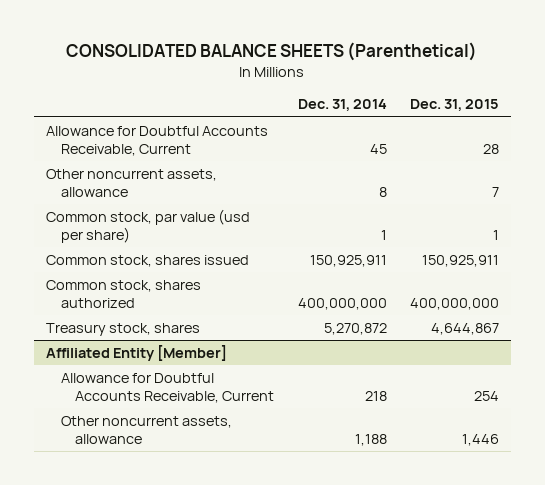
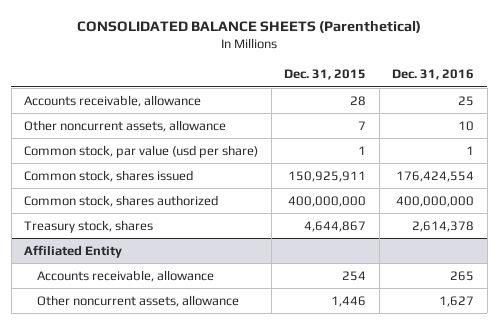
- | Dec. 31, 2014 | Dec. 31, 2015
+ | Dec. 31, 2015 | Dec. 31, 2016
- Allowance for Doubtful Accounts Receivable, Current | 45 | 28
+ Accounts receivable, allowance | 28 | 25
- Affiliated Entity [Member]
- Allowance for Doubtful Accounts Receivable, Current | 218 | 254
+ Affiliated Entity
+ Accounts receivable, allowance | 254 | 265

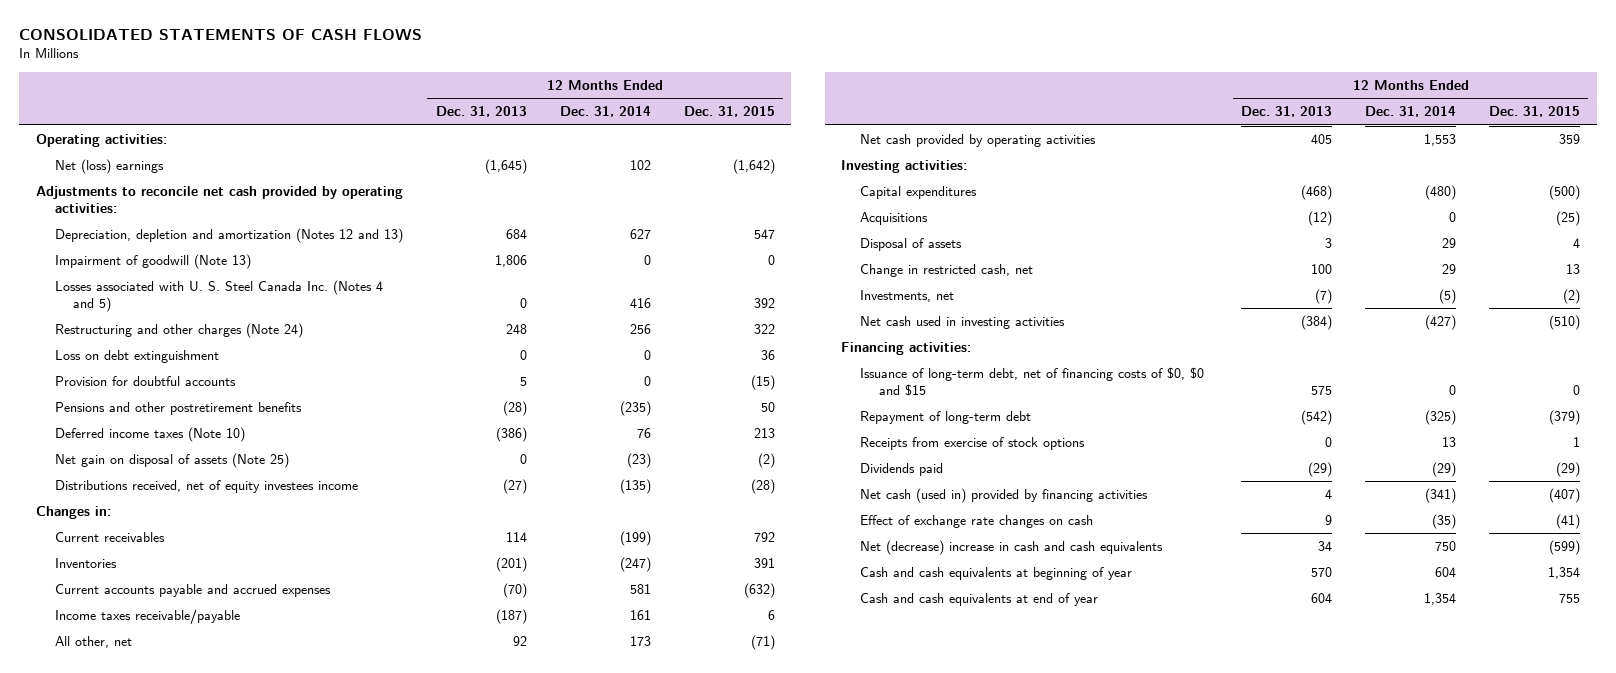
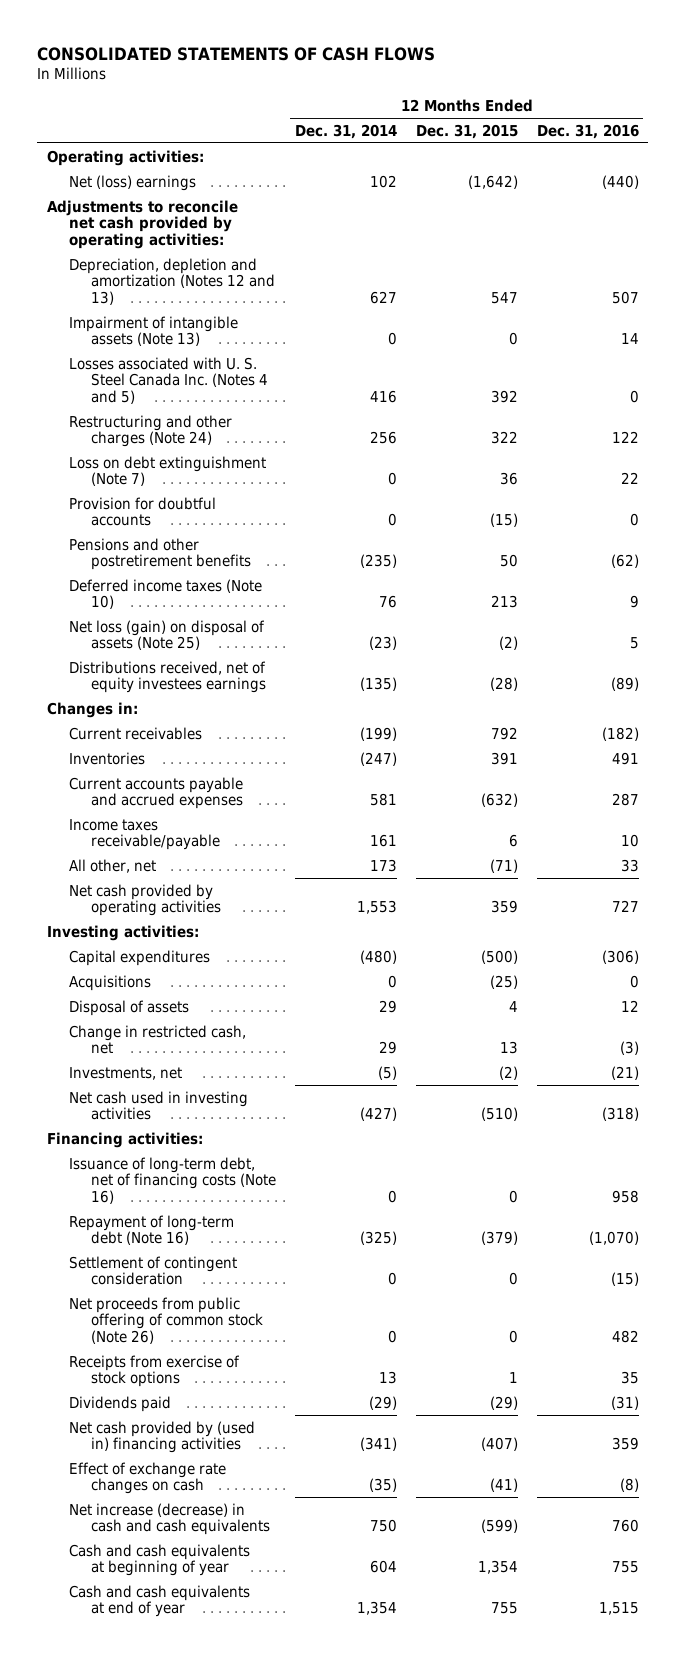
- | 12 Months Ended Dec. 31, 2013 | 12 Months Ended Dec. 31, 2014 | 12 Months Ended Dec. 31, 2015
+ | 12 Months Ended Dec. 31, 2014 | 12 Months Ended Dec. 31, 2015 | 12 Months Ended Dec. 31, 2016
- Impairment of goodwill (Note 13) | 1,806 | 0 | 0
+ Impairment of intangible assets (Note 13) | 0 | 0 | 14
- Loss on debt extinguishment | 0 | 0 | 36
+ Loss on debt extinguishment (Note 7) | 0 | 36 | 22
- Net gain on disposal of assets (Note 25) | 0 | (23) | (2)
- Distributions received, net of equity investees income | (27) | (135) | (28)
+ Net loss (gain) on disposal of assets (Note 25) | (23) | (2) | 5
+ Distributions received, net of equity investees earnings | (135) | (28) | (89)
- Issuance of long-term debt, net of financing costs of $0, $0 and $15 | 575 | 0 | 0
- Repayment of long-term debt | (542) | (325) | (379)
+ Issuance of long-term debt, net of financing costs (Note 16) | 0 | 0 | 958
+ Repayment of long-term debt (Note 16) | (325) | (379) | (1,070)
+ Settlement of contingent consideration | 0 | 0 | (15)
+ Net proceeds from public offering of common stock (Note 26) | 0 | 0 | 482
- Net cash (used in) provided by financing activities | 4 | (341) | (407)
+ Net cash provided by (used in) financing activities | (341) | (407) | 359
- Net (decrease) increase in cash and cash equivalents | 34 | 750 | (599)
+ Net increase (decrease) in cash and cash equivalents | 750 | (599) | 760

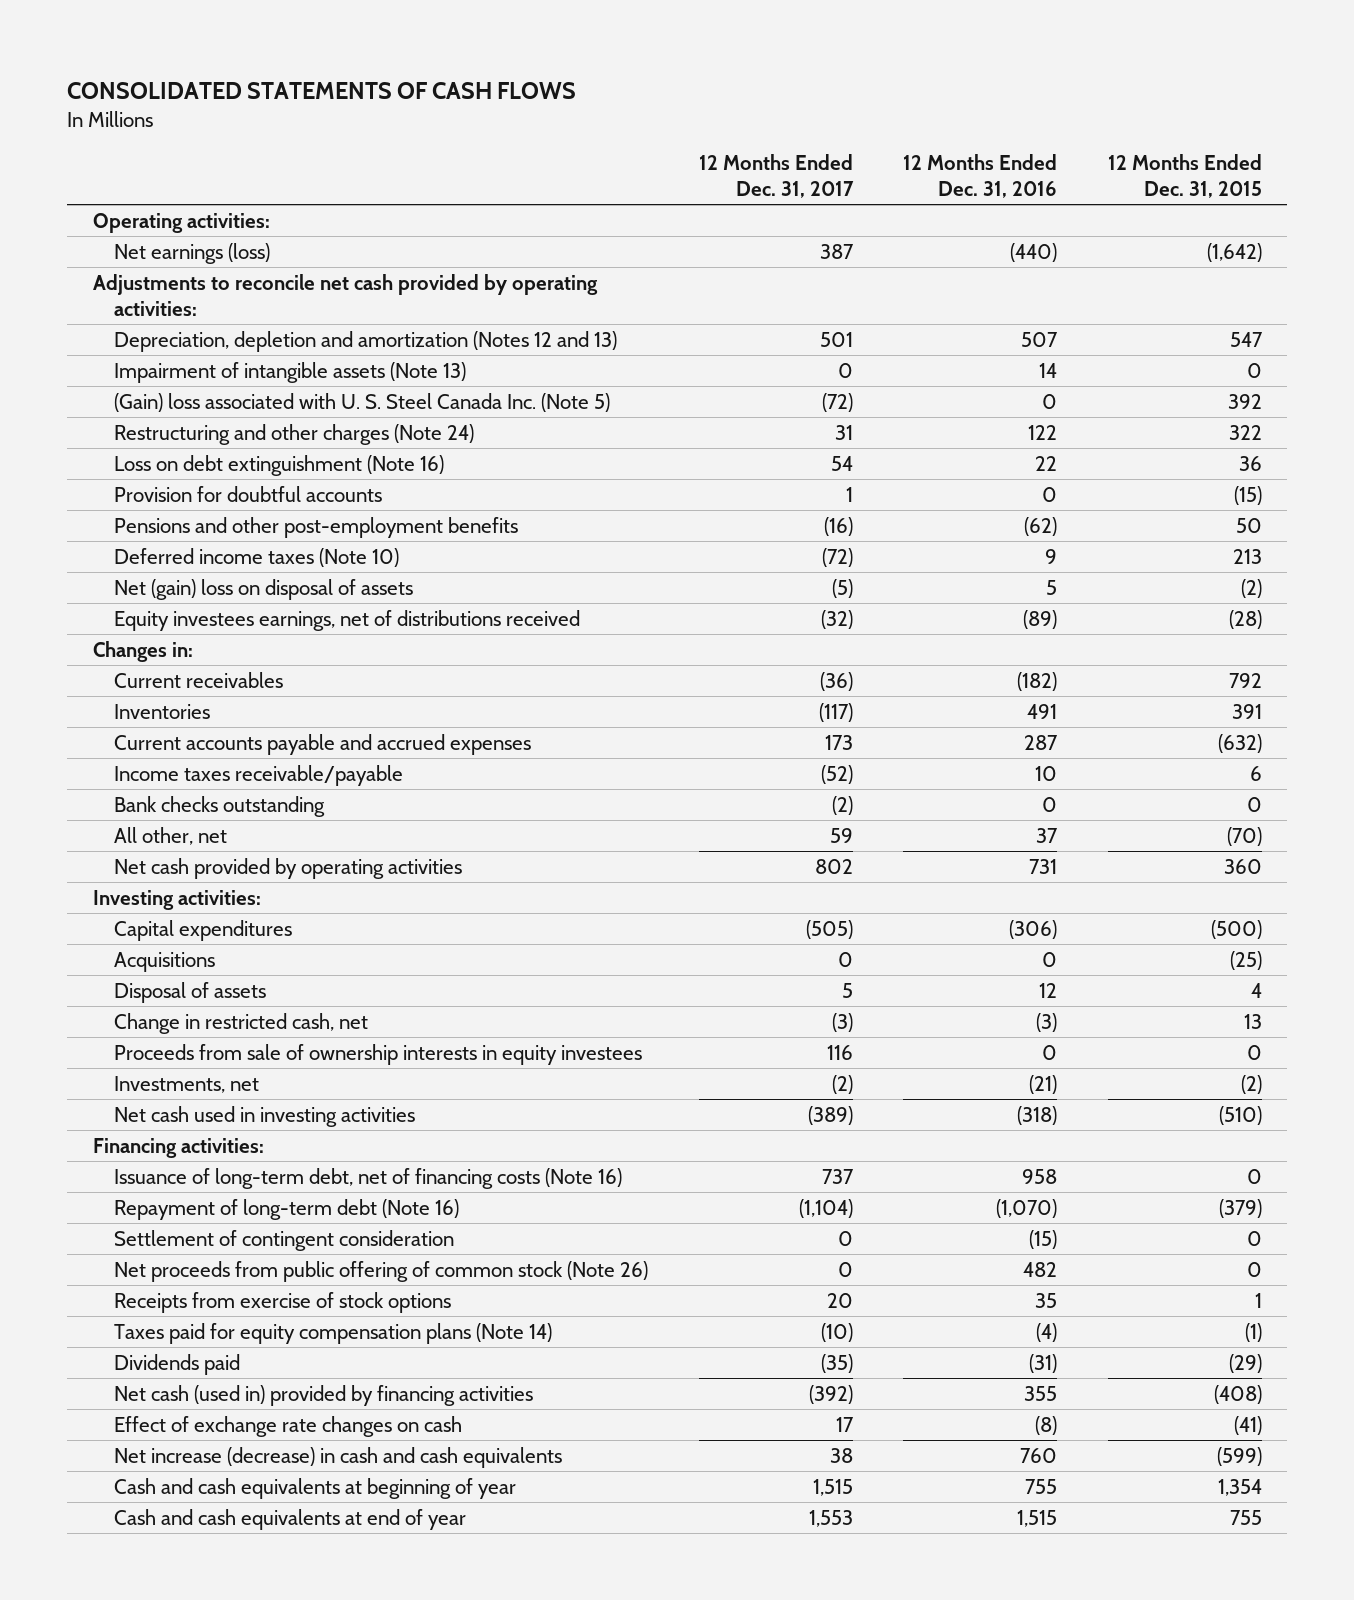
- | 12 Months Ended Dec. 31, 2014 | 12 Months Ended Dec. 31, 2015 | 12 Months Ended Dec. 31, 2016
+ | 12 Months Ended Dec. 31, 2017 | 12 Months Ended Dec. 31, 2016 | 12 Months Ended Dec. 31, 2015
- Net (loss) earnings | 102 | (1,642) | (440)
+ Net earnings (loss) | 387 | (440) | (1,642)
- Losses associated with U. S. Steel Canada Inc. (Notes 4 and 5) | 416 | 392 | 0
+ (Gain) loss associated with U. S. Steel Canada Inc. (Note 5) | (72) | 0 | 392
- Loss on debt extinguishment (Note 7) | 0 | 36 | 22
+ Loss on debt extinguishment (Note 16) | 54 | 22 | 36
- Pensions and other postretirement benefits | (235) | 50 | (62)
+ Pensions and other post-employment benefits | (16) | (62) | 50
- Net loss (gain) on disposal of assets (Note 25) | (23) | (2) | 5
- Distributions received, net of equity investees earnings | (135) | (28) | (89)
+ Net (gain) loss on disposal of assets | (5) | 5 | (2)
+ Equity investees earnings, net of distributions received | (32) | (89) | (28)
- All other, net | 173 | (71) | 33
- Net cash provided by operating activities | 1,553 | 359 | 727
+ Bank checks outstanding | (2) | 0 | 0
+ All other, net | 59 | 37 | (70)
+ Net cash provided by operating activities | 802 | 731 | 360
+ Proceeds from sale of ownership interests in equity investees | 116 | 0 | 0
+ Taxes paid for equity compensation plans (Note 14) | (10) | (4) | (1)
- Net cash provided by (used in) financing activities | (341) | (407) | 359
+ Net cash (used in) provided by financing activities | (392) | 355 | (408)

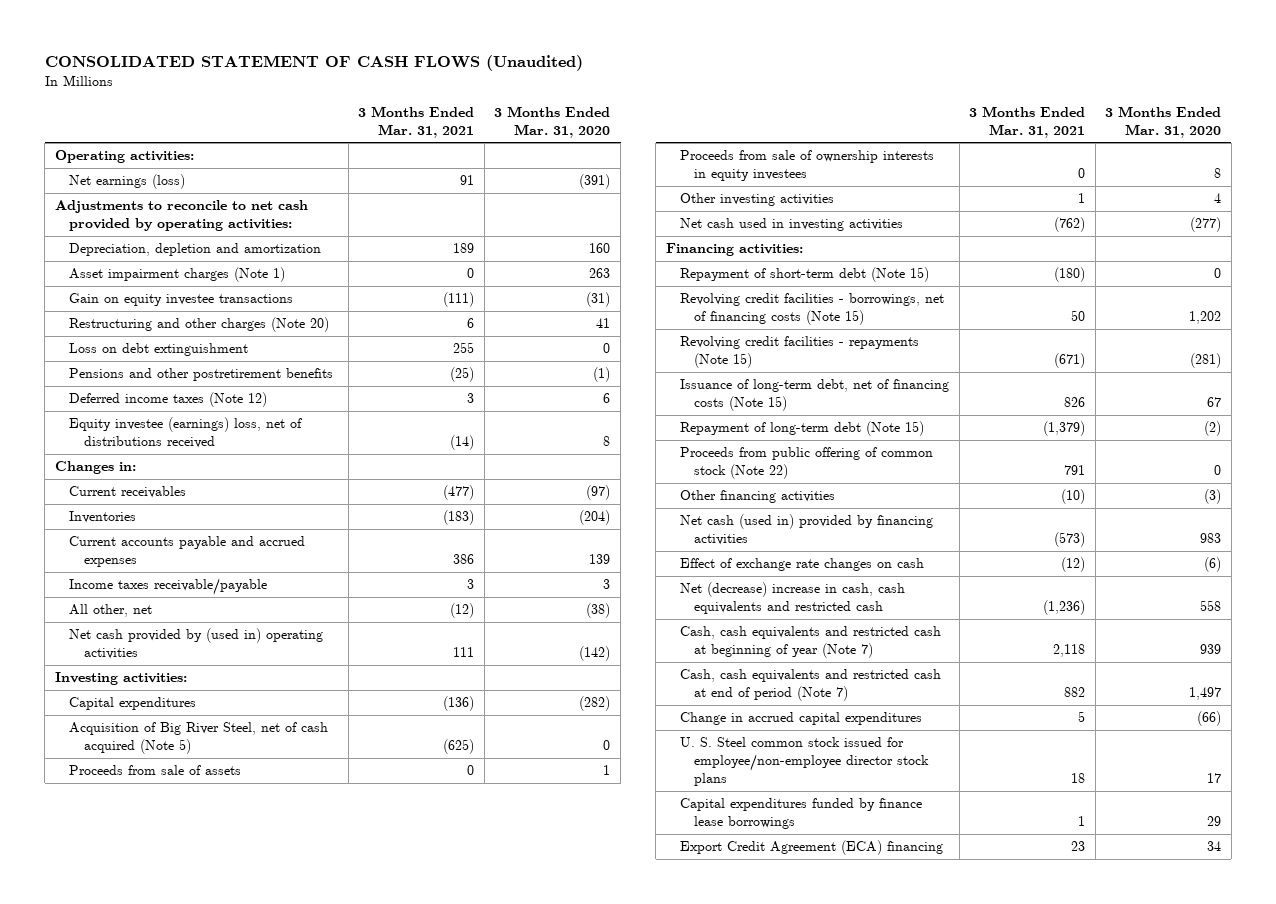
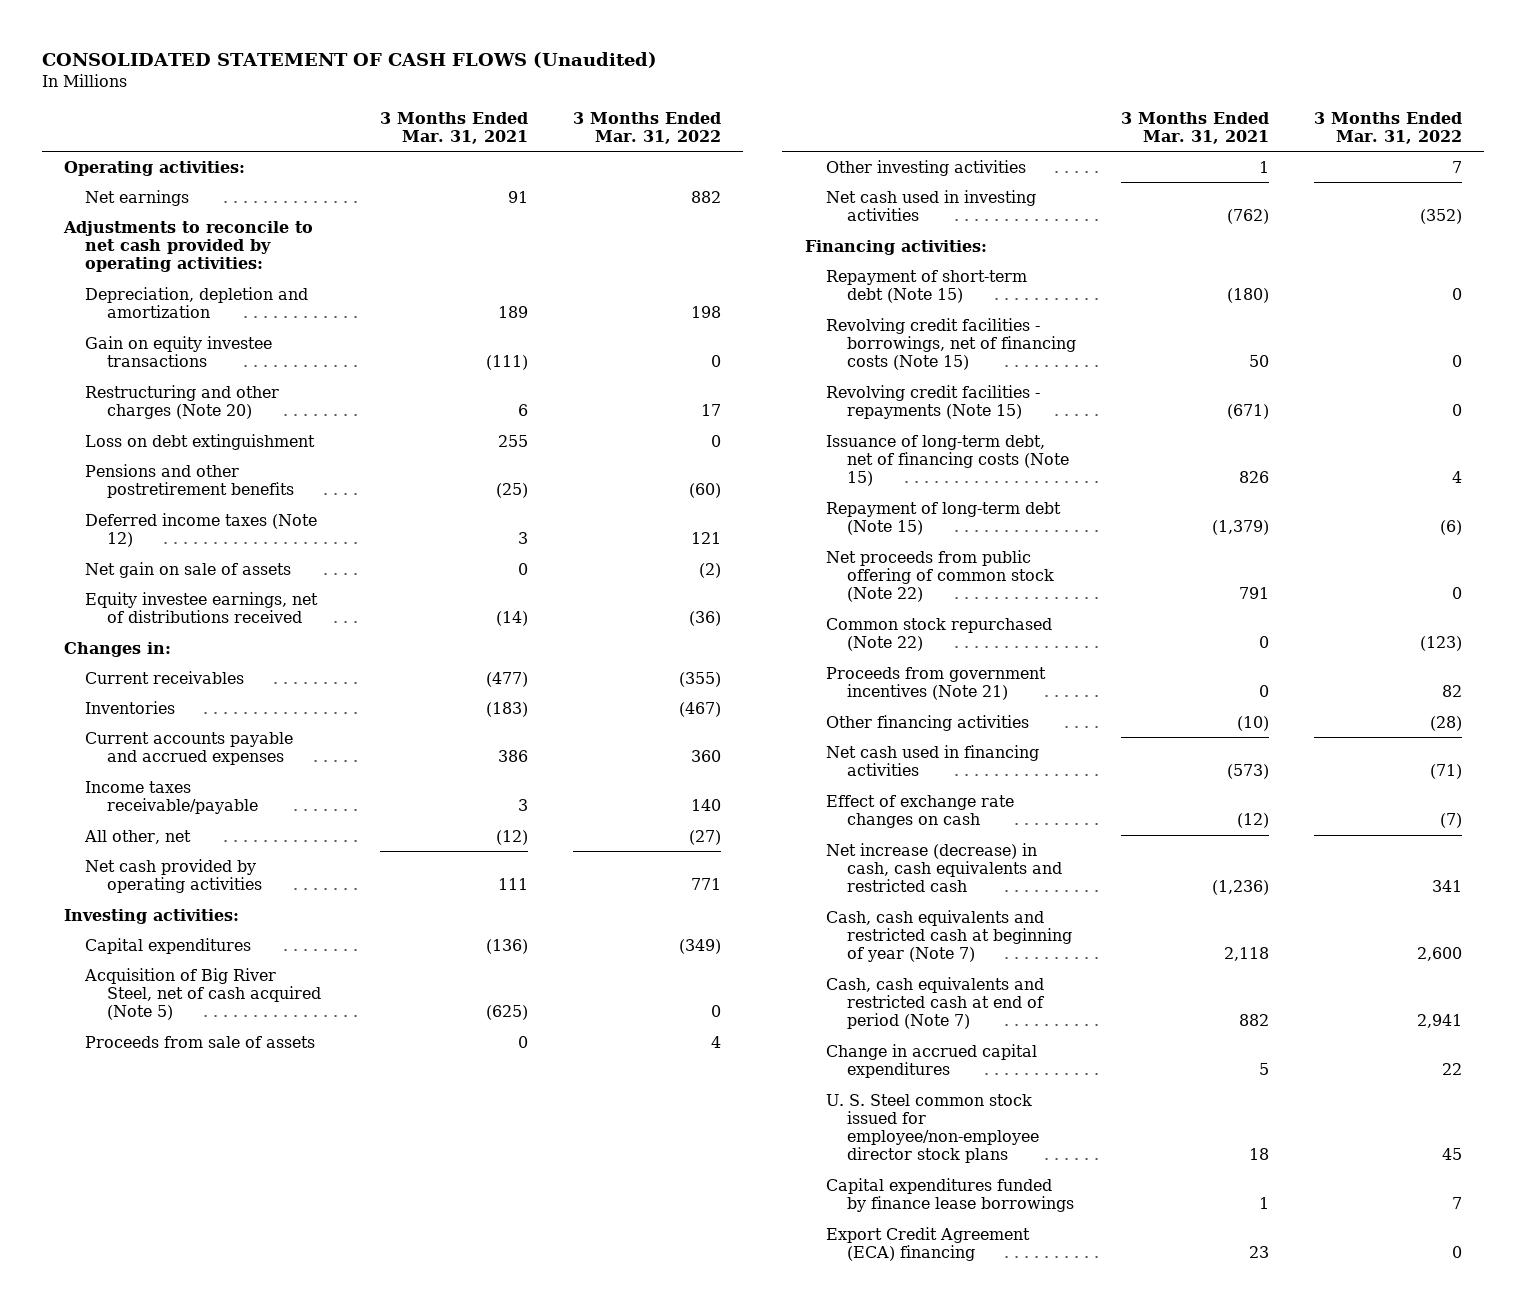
- | 3 Months Ended Mar. 31, 2021 | 3 Months Ended Mar. 31, 2020
+ | 3 Months Ended Mar. 31, 2021 | 3 Months Ended Mar. 31, 2022
- Net earnings (loss) | 91 | (391)
+ Net earnings | 91 | 882
- Asset impairment charges (Note 1) | 0 | 263
- Equity investee (earnings) loss, net of distributions received | (14) | 8
+ Net gain on sale of assets | 0 | (2)
+ Equity investee earnings, net of distributions received | (14) | (36)
- Net cash provided by (used in) operating activities | 111 | (142)
+ Net cash provided by operating activities | 111 | 771
- Proceeds from sale of ownership interests in equity investees | 0 | 8
- Proceeds from public offering of common stock (Note 22) | 791 | 0
+ Net proceeds from public offering of common stock (Note 22) | 791 | 0
+ Common stock repurchased (Note 22) | 0 | (123)
+ Proceeds from government incentives (Note 21) | 0 | 82
- Net cash (used in) provided by financing activities | (573) | 983
+ Net cash used in financing activities | (573) | (71)
- Net (decrease) increase in cash, cash equivalents and restricted cash | (1,236) | 558
+ Net increase (decrease) in cash, cash equivalents and restricted cash | (1,236) | 341

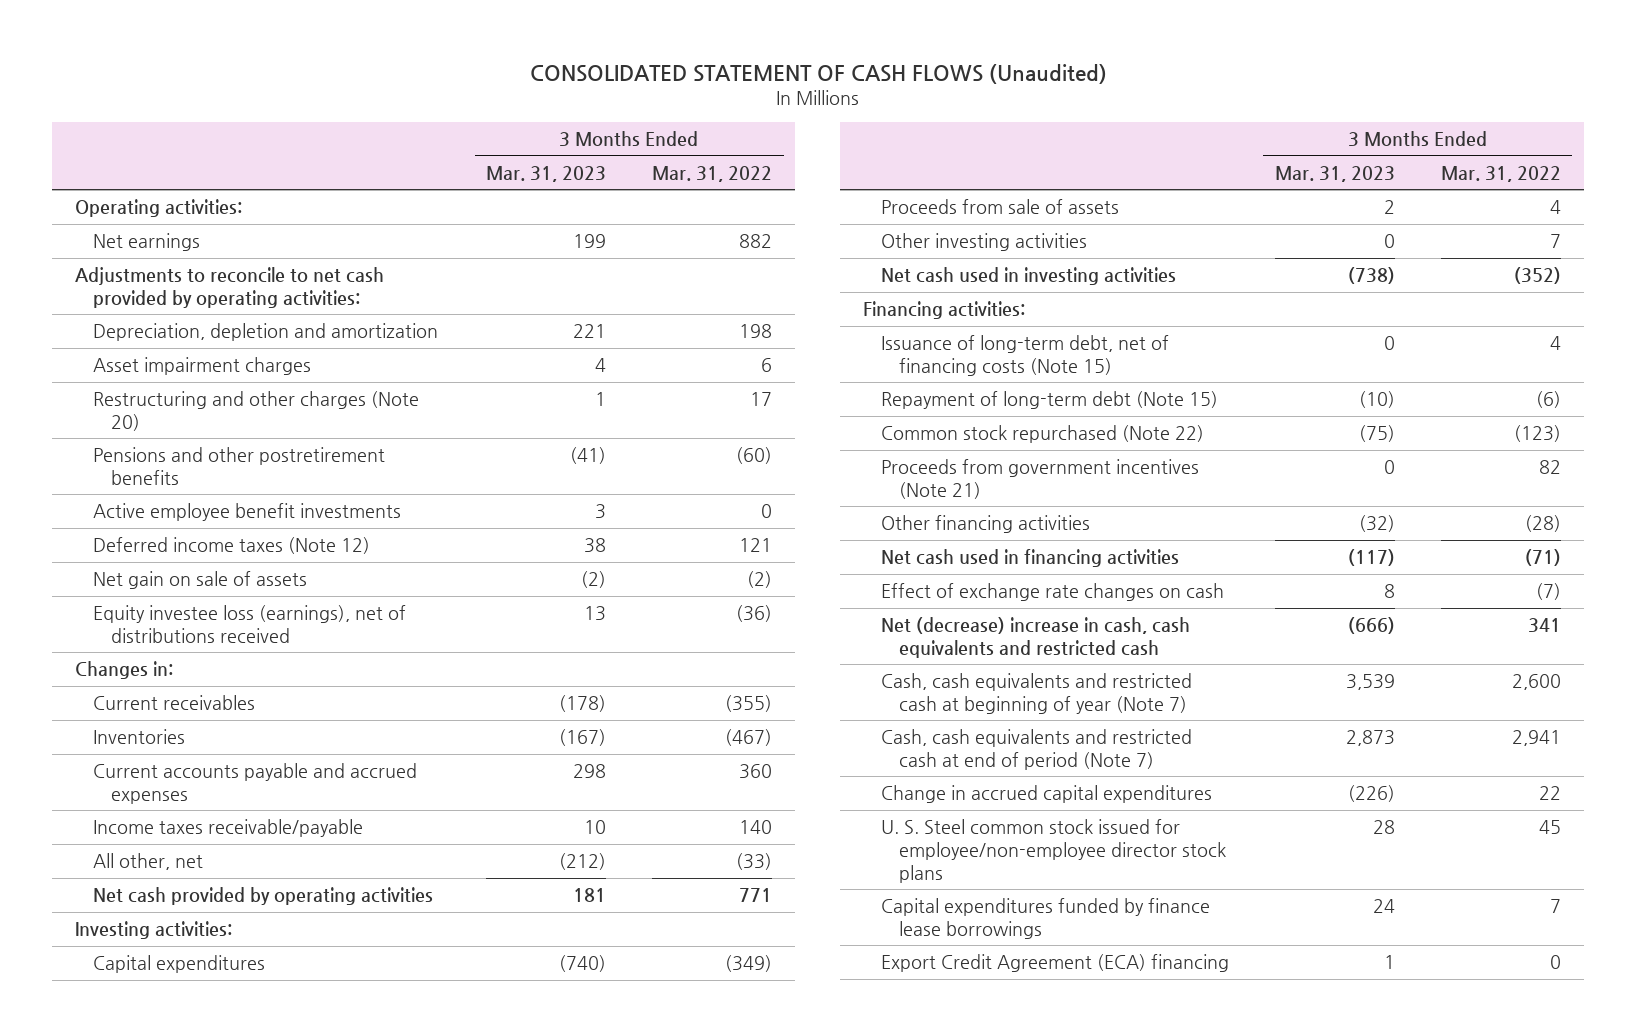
- | 3 Months Ended Mar. 31, 2021 | 3 Months Ended Mar. 31, 2022
+ | 3 Months Ended Mar. 31, 2023 | 3 Months Ended Mar. 31, 2022
- Gain on equity investee transactions | (111) | 0
+ Asset impairment charges | 4 | 6
- Loss on debt extinguishment | 255 | 0
+ Active employee benefit investments | 3 | 0
- Equity investee earnings, net of distributions received | (14) | (36)
+ Equity investee loss (earnings), net of distributions received | 13 | (36)
- All other, net | (12) | (27)
+ All other, net | (212) | (33)
- Acquisition of Big River Steel, net of cash acquired (Note 5) | (625) | 0
- Repayment of short-term debt (Note 15) | (180) | 0
- Revolving credit facilities - borrowings, net of financing costs (Note 15) | 50 | 0
- Revolving credit facilities - repayments (Note 15) | (671) | 0
- Net proceeds from public offering of common stock (Note 22) | 791 | 0
- Net increase (decrease) in cash, cash equivalents and restricted cash | (1,236) | 341
+ Net (decrease) increase in cash, cash equivalents and restricted cash | (666) | 341

